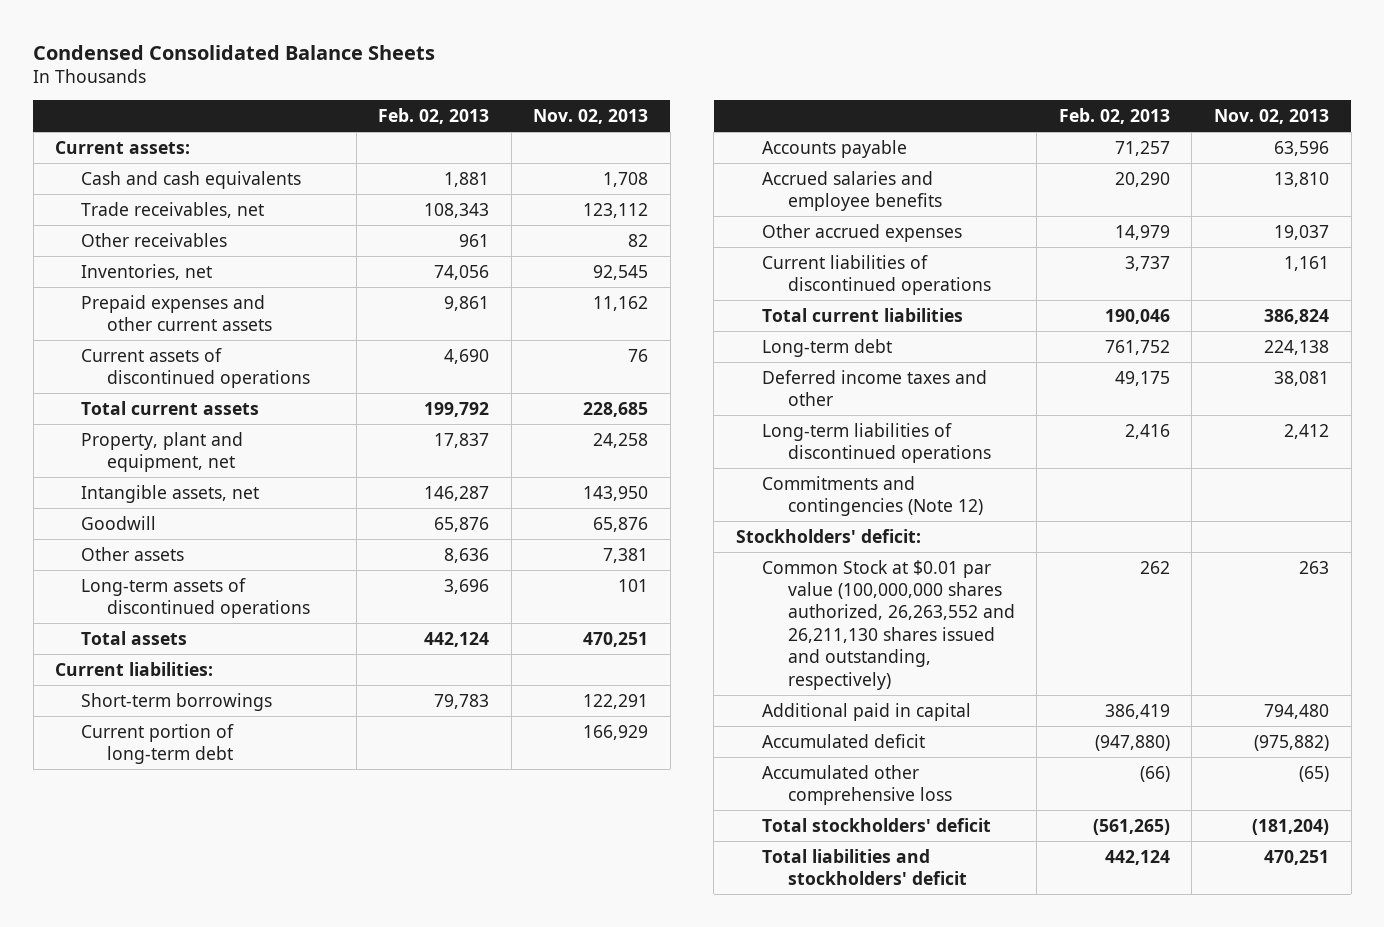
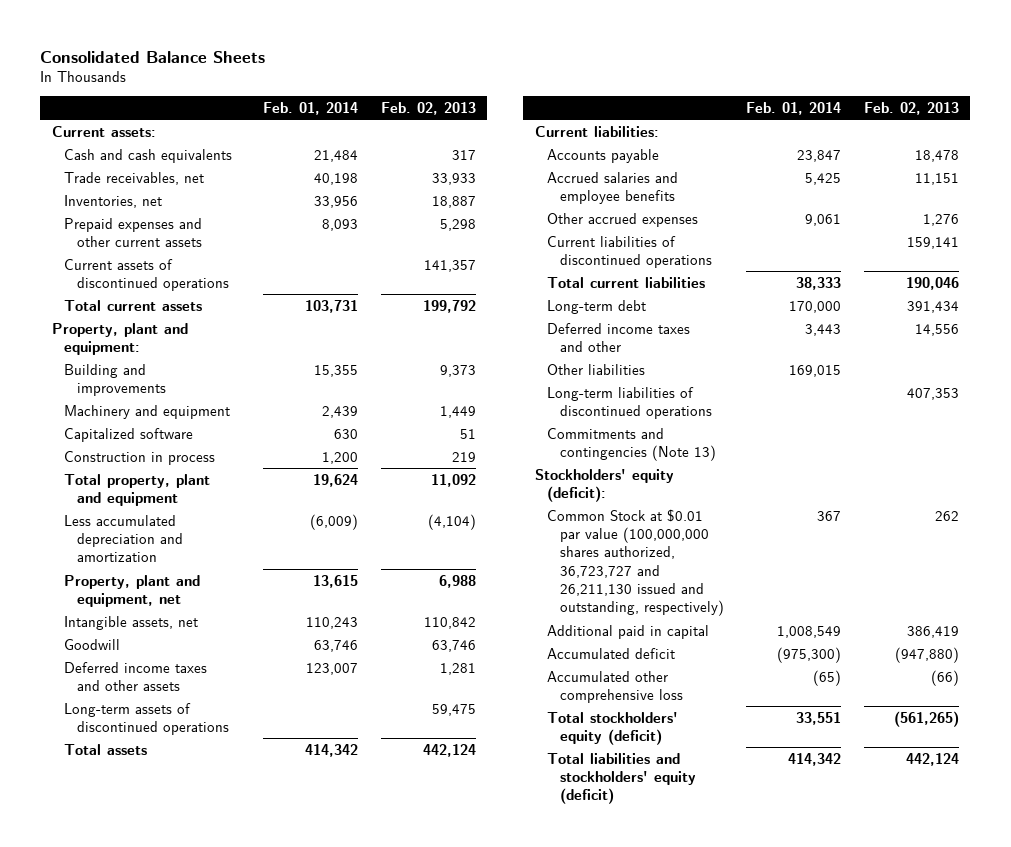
- Condensed Consolidated Balance Sheets
+ Consolidated Balance Sheets
- | Feb. 02, 2013 | Nov. 02, 2013
+ | Feb. 01, 2014 | Feb. 02, 2013
- Cash and cash equivalents | 1,881 | 1,708
- Trade receivables, net | 108,343 | 123,112
- Other receivables | 961 | 82
- Inventories, net | 74,056 | 92,545
- Prepaid expenses and other current assets | 9,861 | 11,162
- Current assets of discontinued operations | 4,690 | 76
+ Cash and cash equivalents | 21,484 | 317
+ Trade receivables, net | 40,198 | 33,933
+ Inventories, net | 33,956 | 18,887
+ Prepaid expenses and other current assets | 8,093 | 5,298
+ Current assets of discontinued operations | | 141,357
- Property, plant and equipment, net | 17,837 | 24,258
- Intangible assets, net | 146,287 | 143,950
- Goodwill | 65,876 | 65,876
- Other assets | 8,636 | 7,381
- Long-term assets of discontinued operations | 3,696 | 101
+ Property, plant and equipment:
+ Building and improvements | 15,355 | 9,373
+ Machinery and equipment | 2,439 | 1,449
+ Capitalized software | 630 | 51
+ Construction in process | 1,200 | 219
+ Total property, plant and equipment | 19,624 | 11,092
+ Less accumulated depreciation and amortization | (6,009) | (4,104)
+ Property, plant and equipment, net | 13,615 | 6,988
+ Intangible assets, net | 110,243 | 110,842
+ Goodwill | 63,746 | 63,746
+ Deferred income taxes and other assets | 123,007 | 1,281
+ Long-term assets of discontinued operations | | 59,475
- Short-term borrowings | 79,783 | 122,291
- Current portion of long-term debt | | 166,929
- Accounts payable | 71,257 | 63,596
- Accrued salaries and employee benefits | 20,290 | 13,810
- Other accrued expenses | 14,979 | 19,037
- Current liabilities of discontinued operations | 3,737 | 1,161
+ Accounts payable | 23,847 | 18,478
+ Accrued salaries and employee benefits | 5,425 | 11,151
+ Other accrued expenses | 9,061 | 1,276
+ Current liabilities of discontinued operations | | 159,141
- Long-term debt | 761,752 | 224,138
- Deferred income taxes and other | 49,175 | 38,081
- Long-term liabilities of discontinued operations | 2,416 | 2,412
- Commitments and contingencies (Note 12)
- Stockholders' deficit:
- Common Stock at $0.01 par value (100,000,000 shares authorized, 26,263,552 and 26,211,130 shares issued and outstanding, respectively) | 262 | 263
+ Long-term debt | 170,000 | 391,434
+ Deferred income taxes and other | 3,443 | 14,556
+ Other liabilities | 169,015 |
+ Long-term liabilities of discontinued operations | | 407,353
+ Commitments and contingencies (Note 13)
+ Stockholders' equity (deficit):
+ Common Stock at $0.01 par value (100,000,000 shares authorized, 36,723,727 and 26,211,130 issued and outstanding, respectively) | 367 | 262
- Total stockholders' deficit | (561,265) | (181,204)
- Total liabilities and stockholders' deficit | 442,124 | 470,251
+ Total stockholders' equity (deficit) | 33,551 | (561,265)
+ Total liabilities and stockholders' equity (deficit) | 414,342 | 442,124

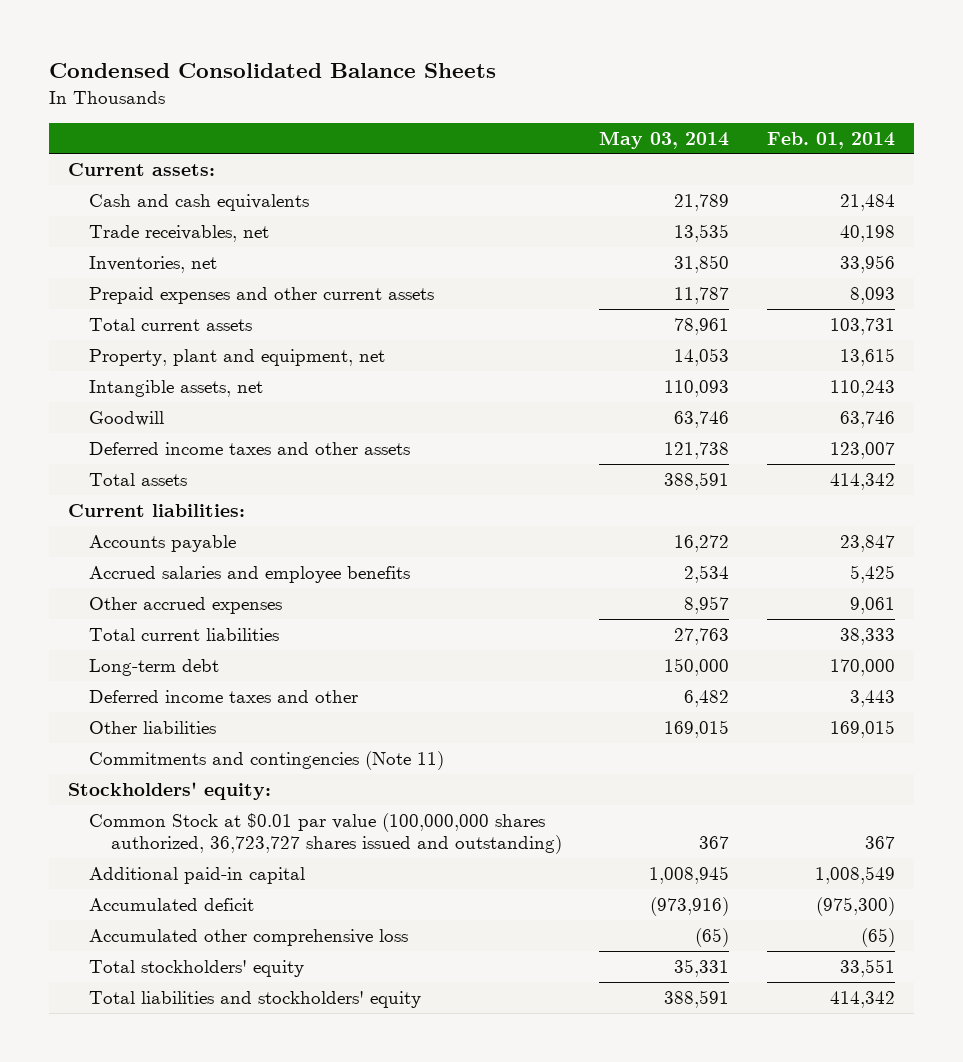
- Consolidated Balance Sheets
+ Condensed Consolidated Balance Sheets
- | Feb. 01, 2014 | Feb. 02, 2013
+ | May 03, 2014 | Feb. 01, 2014
- Current assets of discontinued operations | | 141,357
- Property, plant and equipment:
- Building and improvements | 15,355 | 9,373
- Machinery and equipment | 2,439 | 1,449
- Capitalized software | 630 | 51
- Construction in process | 1,200 | 219
- Total property, plant and equipment | 19,624 | 11,092
- Less accumulated depreciation and amortization | (6,009) | (4,104)
- Long-term assets of discontinued operations | | 59,475
- Current liabilities of discontinued operations | | 159,141
- Long-term liabilities of discontinued operations | | 407,353
- Commitments and contingencies (Note 13)
- Stockholders' equity (deficit):
- Common Stock at $0.01 par value (100,000,000 shares authorized, 36,723,727 and 26,211,130 issued and outstanding, respectively) | 367 | 262
- Additional paid in capital | 1,008,549 | 386,419
+ Commitments and contingencies (Note 11)
+ Stockholders' equity:
+ Common Stock at $0.01 par value (100,000,000 shares authorized, 36,723,727 shares issued and outstanding) | 367 | 367
+ Additional paid-in capital | 1,008,945 | 1,008,549
- Total stockholders' equity (deficit) | 33,551 | (561,265)
- Total liabilities and stockholders' equity (deficit) | 414,342 | 442,124
+ Total stockholders' equity | 35,331 | 33,551
+ Total liabilities and stockholders' equity | 388,591 | 414,342

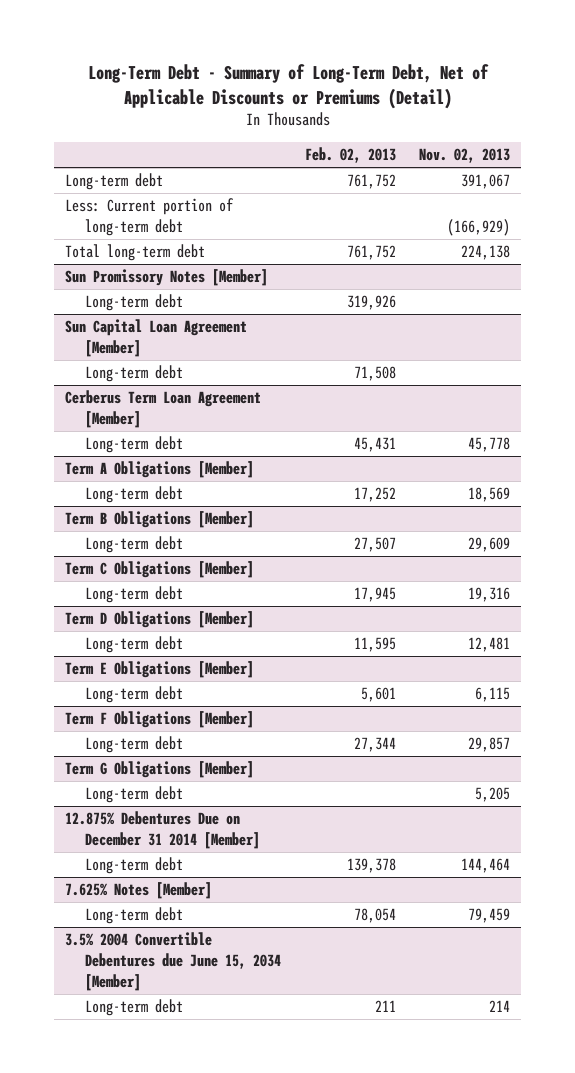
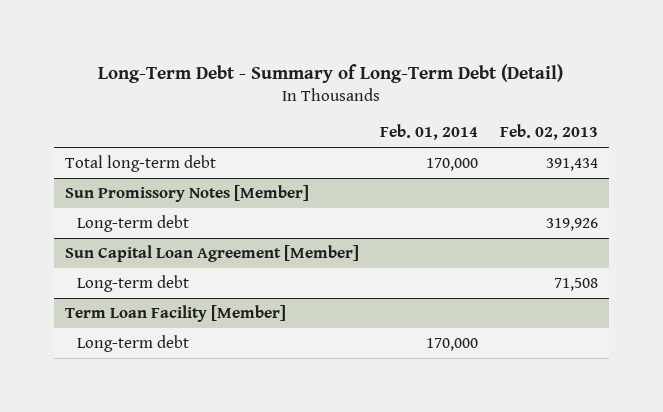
- Long-Term Debt - Summary of Long-Term Debt, Net of Applicable Discounts or Premiums (Detail)
+ Long-Term Debt - Summary of Long-Term Debt (Detail)
- | Feb. 02, 2013 | Nov. 02, 2013
+ | Feb. 01, 2014 | Feb. 02, 2013
- Long-term debt | 761,752 | 391,067
- Less: Current portion of long-term debt | | (166,929)
- Total long-term debt | 761,752 | 224,138
+ Total long-term debt | 170,000 | 391,434
- Cerberus Term Loan Agreement [Member]
- Long-term debt | 45,431 | 45,778
- Term A Obligations [Member]
- Long-term debt | 17,252 | 18,569
- Term B Obligations [Member]
- Long-term debt | 27,507 | 29,609
- Term C Obligations [Member]
- Long-term debt | 17,945 | 19,316
- Term D Obligations [Member]
- Long-term debt | 11,595 | 12,481
- Term E Obligations [Member]
- Long-term debt | 5,601 | 6,115
- Term F Obligations [Member]
- Long-term debt | 27,344 | 29,857
- Term G Obligations [Member]
+ Term Loan Facility [Member]
- 12.875% Debentures Due on December 31 2014 [Member]
- Long-term debt | 139,378 | 144,464
- 7.625% Notes [Member]
- Long-term debt | 78,054 | 79,459
- 3.5% 2004 Convertible Debentures due June 15, 2034 [Member]
- Long-term debt | 211 | 214

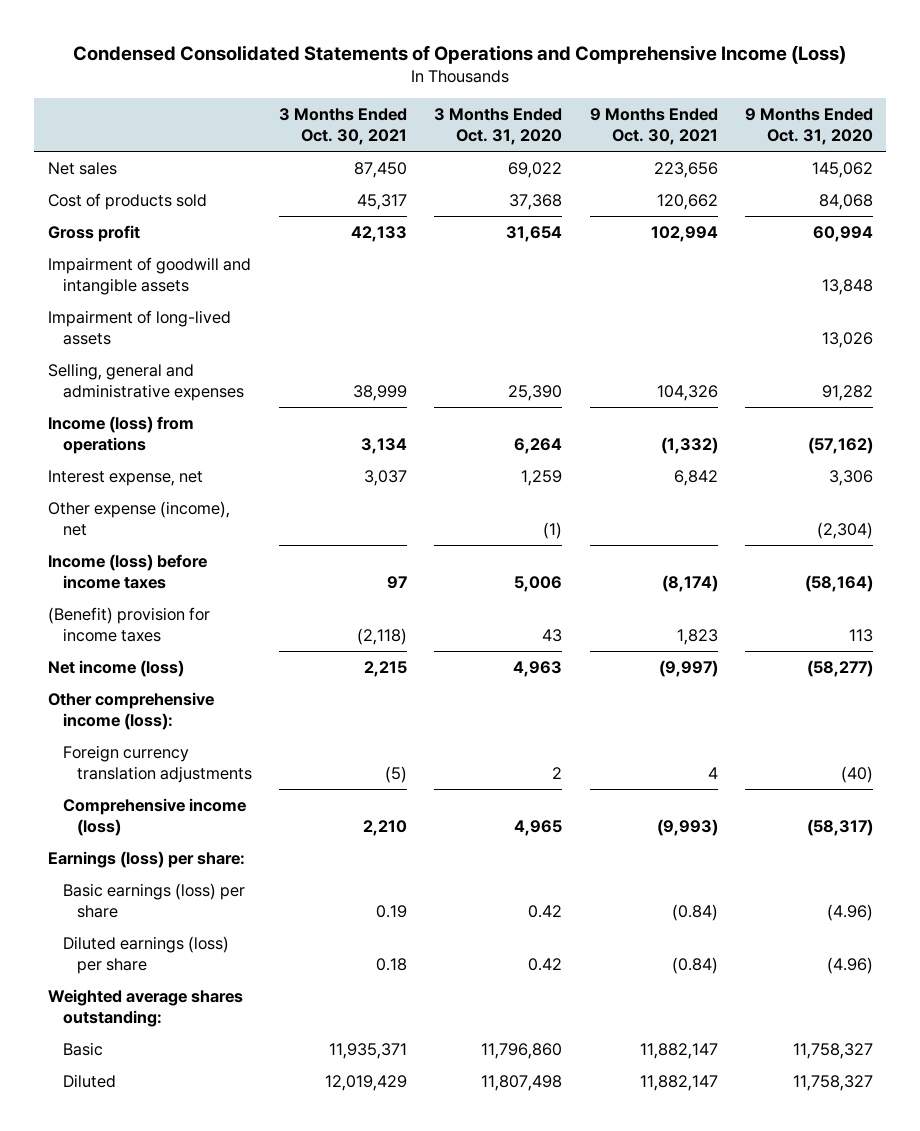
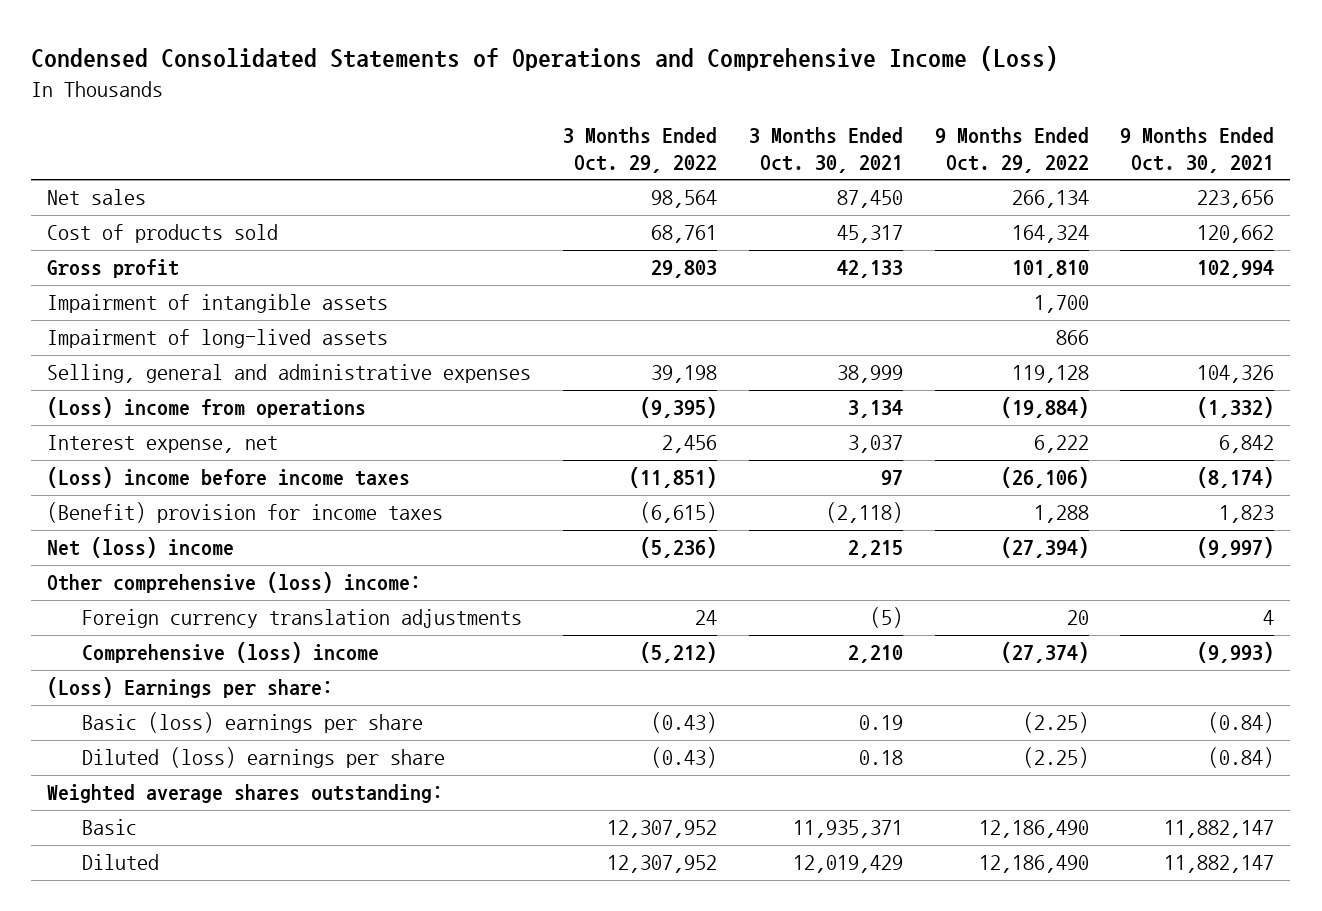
- | 3 Months Ended Oct. 30, 2021 | 3 Months Ended Oct. 31, 2020 | 9 Months Ended Oct. 30, 2021 | 9 Months Ended Oct. 31, 2020
+ | 3 Months Ended Oct. 29, 2022 | 3 Months Ended Oct. 30, 2021 | 9 Months Ended Oct. 29, 2022 | 9 Months Ended Oct. 30, 2021
- Impairment of goodwill and intangible assets | | | | 13,848
+ Impairment of intangible assets | | | 1,700 |
- Income (loss) from operations | 3,134 | 6,264 | (1,332) | (57,162)
+ (Loss) income from operations | (9,395) | 3,134 | (19,884) | (1,332)
- Other expense (income), net | | (1) | | (2,304)
- Income (loss) before income taxes | 97 | 5,006 | (8,174) | (58,164)
+ (Loss) income before income taxes | (11,851) | 97 | (26,106) | (8,174)
- Net income (loss) | 2,215 | 4,963 | (9,997) | (58,277)
- Other comprehensive income (loss):
+ Net (loss) income | (5,236) | 2,215 | (27,394) | (9,997)
+ Other comprehensive (loss) income:
- Comprehensive income (loss) | 2,210 | 4,965 | (9,993) | (58,317)
- Earnings (loss) per share:
- Basic earnings (loss) per share | 0.19 | 0.42 | (0.84) | (4.96)
- Diluted earnings (loss) per share | 0.18 | 0.42 | (0.84) | (4.96)
+ Comprehensive (loss) income | (5,212) | 2,210 | (27,374) | (9,993)
+ (Loss) Earnings per share:
+ Basic (loss) earnings per share | (0.43) | 0.19 | (2.25) | (0.84)
+ Diluted (loss) earnings per share | (0.43) | 0.18 | (2.25) | (0.84)

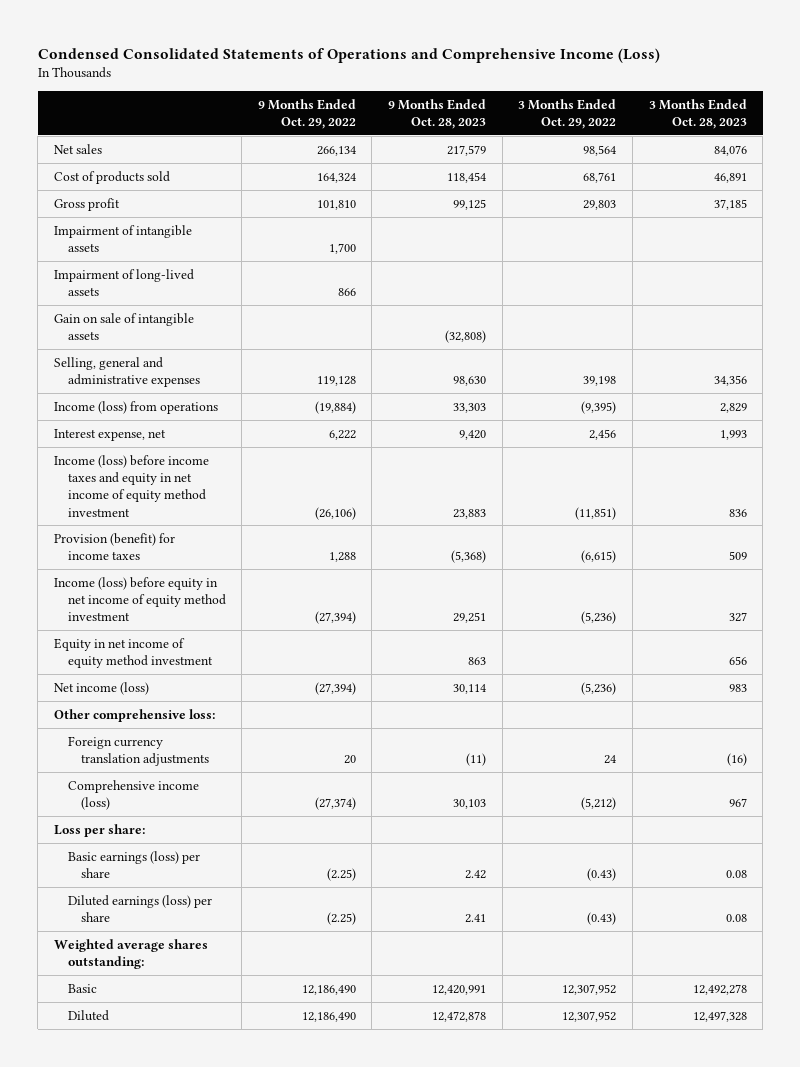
- | 3 Months Ended Oct. 29, 2022 | 3 Months Ended Oct. 30, 2021 | 9 Months Ended Oct. 29, 2022 | 9 Months Ended Oct. 30, 2021
+ | 9 Months Ended Oct. 29, 2022 | 9 Months Ended Oct. 28, 2023 | 3 Months Ended Oct. 29, 2022 | 3 Months Ended Oct. 28, 2023
+ Gain on sale of intangible assets | | (32,808) | |
- (Loss) income from operations | (9,395) | 3,134 | (19,884) | (1,332)
+ Income (loss) from operations | (19,884) | 33,303 | (9,395) | 2,829
- (Loss) income before income taxes | (11,851) | 97 | (26,106) | (8,174)
- (Benefit) provision for income taxes | (6,615) | (2,118) | 1,288 | 1,823
- Net (loss) income | (5,236) | 2,215 | (27,394) | (9,997)
- Other comprehensive (loss) income:
+ Income (loss) before income taxes and equity in net income of equity method investment | (26,106) | 23,883 | (11,851) | 836
+ Provision (benefit) for income taxes | 1,288 | (5,368) | (6,615) | 509
+ Income (loss) before equity in net income of equity method investment | (27,394) | 29,251 | (5,236) | 327
+ Equity in net income of equity method investment | | 863 | | 656
+ Net income (loss) | (27,394) | 30,114 | (5,236) | 983
+ Other comprehensive loss:
- Comprehensive (loss) income | (5,212) | 2,210 | (27,374) | (9,993)
- (Loss) Earnings per share:
- Basic (loss) earnings per share | (0.43) | 0.19 | (2.25) | (0.84)
- Diluted (loss) earnings per share | (0.43) | 0.18 | (2.25) | (0.84)
+ Comprehensive income (loss) | (27,374) | 30,103 | (5,212) | 967
+ Loss per share:
+ Basic earnings (loss) per share | (2.25) | 2.42 | (0.43) | 0.08
+ Diluted earnings (loss) per share | (2.25) | 2.41 | (0.43) | 0.08

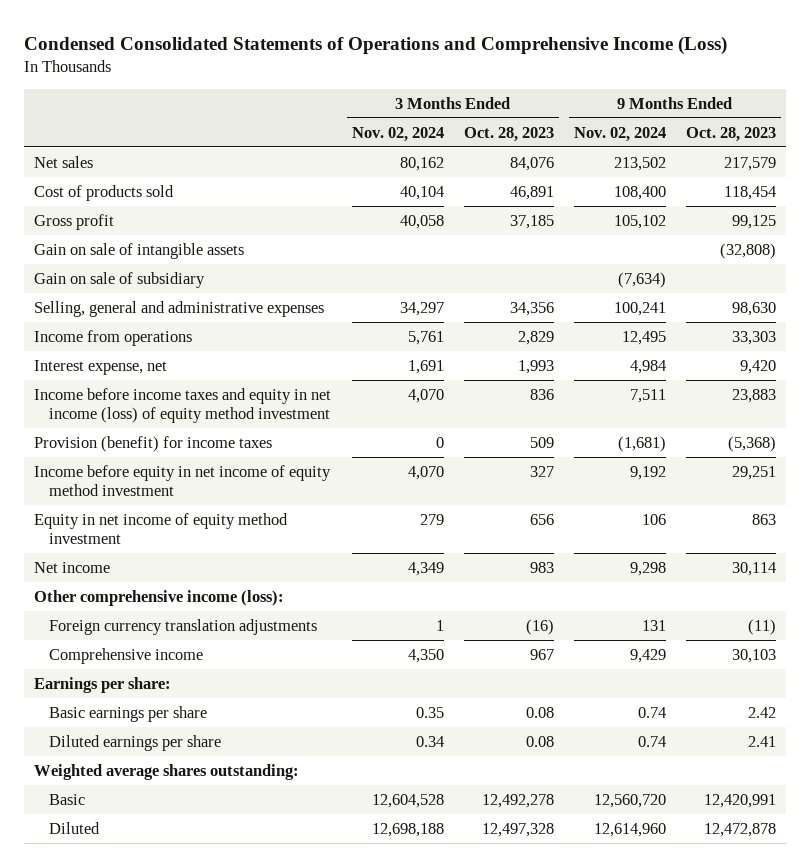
- | 9 Months Ended Oct. 29, 2022 | 9 Months Ended Oct. 28, 2023 | 3 Months Ended Oct. 29, 2022 | 3 Months Ended Oct. 28, 2023
+ | 3 Months Ended Nov. 02, 2024 | 3 Months Ended Oct. 28, 2023 | 9 Months Ended Nov. 02, 2024 | 9 Months Ended Oct. 28, 2023
- Impairment of intangible assets | 1,700 | | |
- Impairment of long-lived assets | 866 | | |
+ Gain on sale of subsidiary | | | (7,634) |
- Income (loss) from operations | (19,884) | 33,303 | (9,395) | 2,829
+ Income from operations | 5,761 | 2,829 | 12,495 | 33,303
- Income (loss) before income taxes and equity in net income of equity method investment | (26,106) | 23,883 | (11,851) | 836
+ Income before income taxes and equity in net income (loss) of equity method investment | 4,070 | 836 | 7,511 | 23,883
- Income (loss) before equity in net income of equity method investment | (27,394) | 29,251 | (5,236) | 327
+ Income before equity in net income of equity method investment | 4,070 | 327 | 9,192 | 29,251
- Net income (loss) | (27,394) | 30,114 | (5,236) | 983
- Other comprehensive loss:
+ Net income | 4,349 | 983 | 9,298 | 30,114
+ Other comprehensive income (loss):
- Comprehensive income (loss) | (27,374) | 30,103 | (5,212) | 967
- Loss per share:
- Basic earnings (loss) per share | (2.25) | 2.42 | (0.43) | 0.08
- Diluted earnings (loss) per share | (2.25) | 2.41 | (0.43) | 0.08
+ Comprehensive income | 4,350 | 967 | 9,429 | 30,103
+ Earnings per share:
+ Basic earnings per share | 0.35 | 0.08 | 0.74 | 2.42
+ Diluted earnings per share | 0.34 | 0.08 | 0.74 | 2.41

